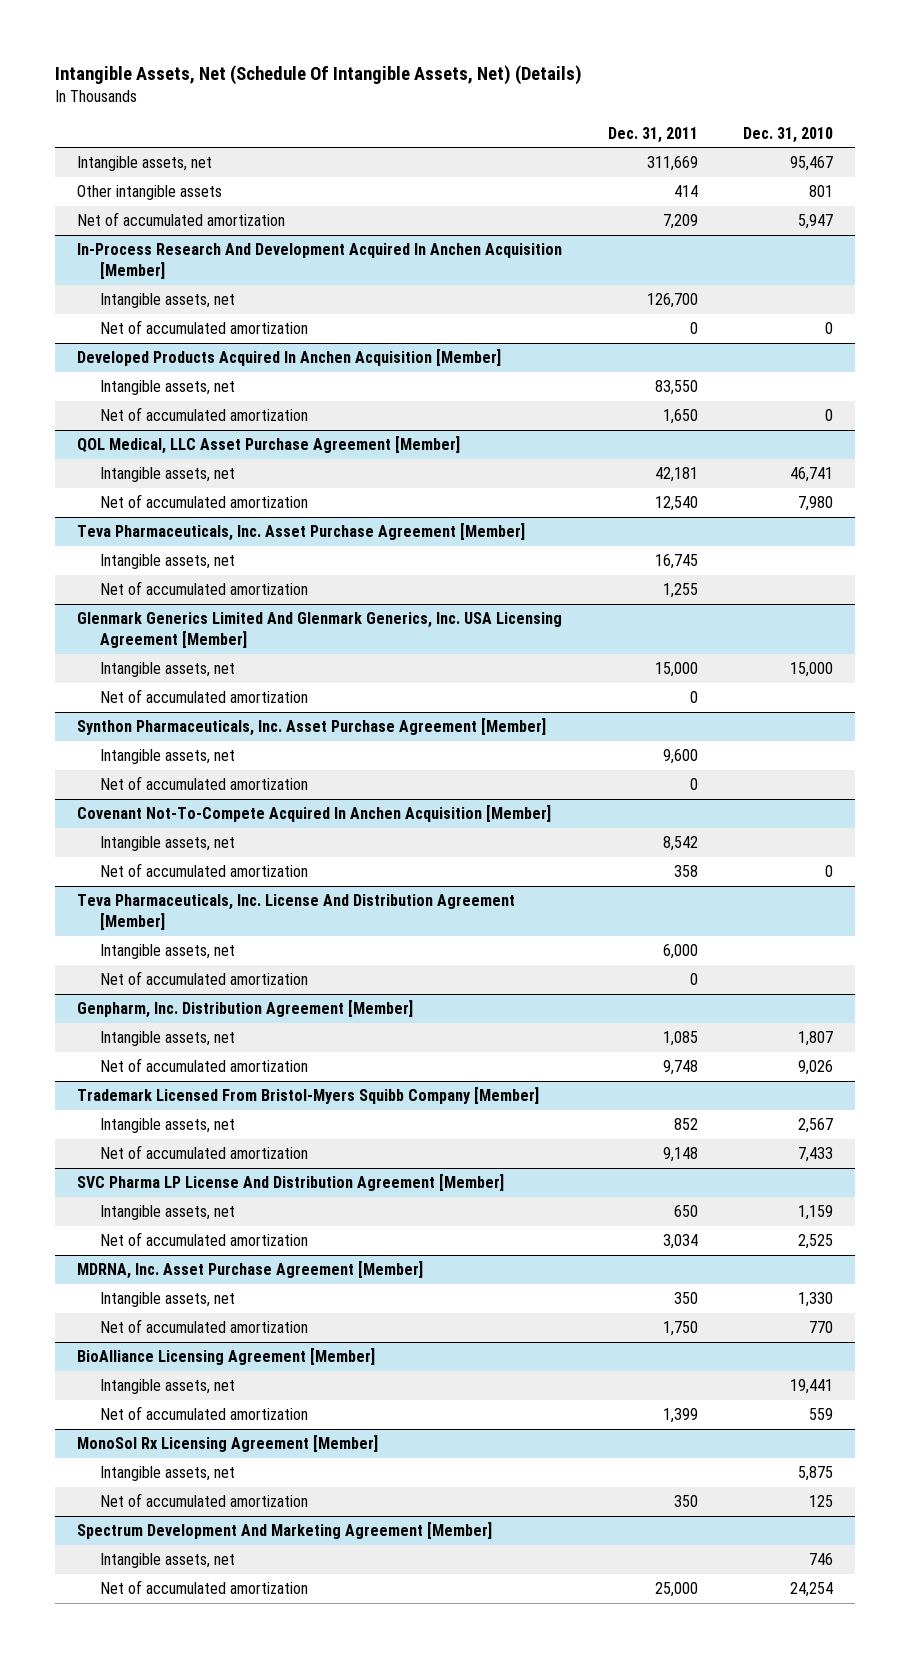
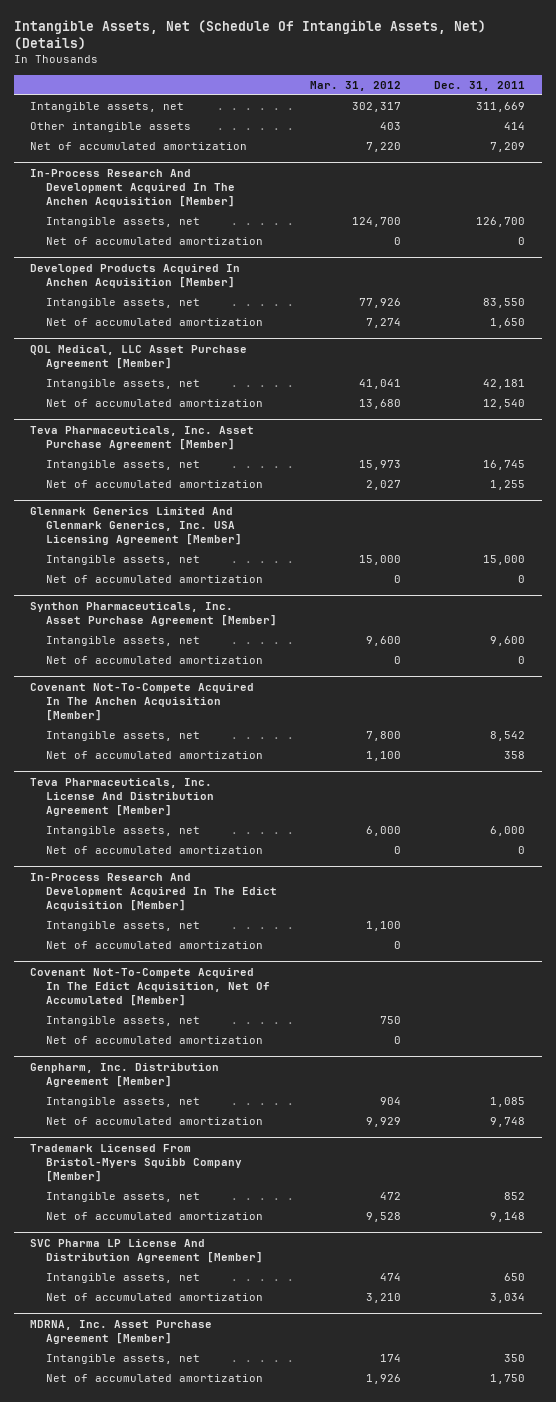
- | Dec. 31, 2011 | Dec. 31, 2010
+ | Mar. 31, 2012 | Dec. 31, 2011
- In-Process Research And Development Acquired In Anchen Acquisition [Member]
+ In-Process Research And Development Acquired In The Anchen Acquisition [Member]
- Covenant Not-To-Compete Acquired In Anchen Acquisition [Member]
+ Covenant Not-To-Compete Acquired In The Anchen Acquisition [Member]
+ In-Process Research And Development Acquired In The Edict Acquisition [Member]
+ Intangible assets, net | 1,100 |
+ Net of accumulated amortization | 0 |
+ Covenant Not-To-Compete Acquired In The Edict Acquisition, Net Of Accumulated [Member]
+ Intangible assets, net | 750 |
+ Net of accumulated amortization | 0 |
- BioAlliance Licensing Agreement [Member]
- Intangible assets, net | | 19,441
- Net of accumulated amortization | 1,399 | 559
- MonoSol Rx Licensing Agreement [Member]
- Intangible assets, net | | 5,875
- Net of accumulated amortization | 350 | 125
- Spectrum Development And Marketing Agreement [Member]
- Intangible assets, net | | 746
- Net of accumulated amortization | 25,000 | 24,254

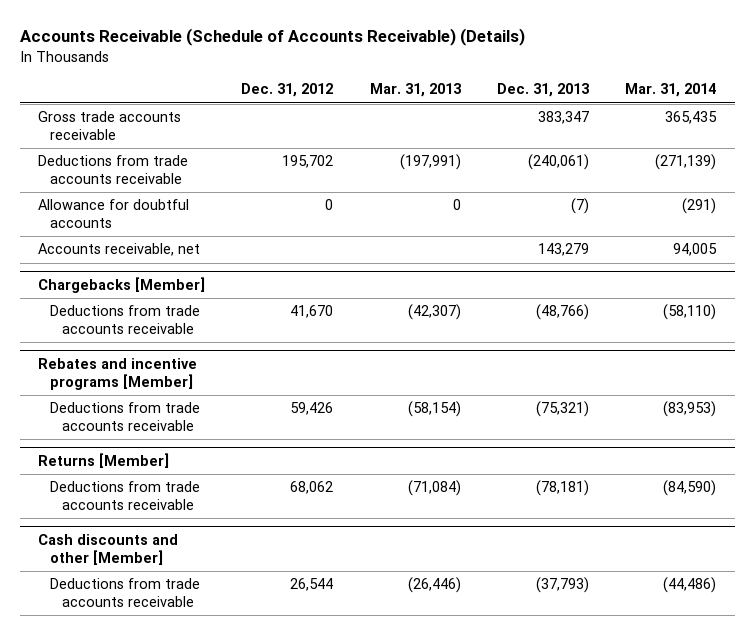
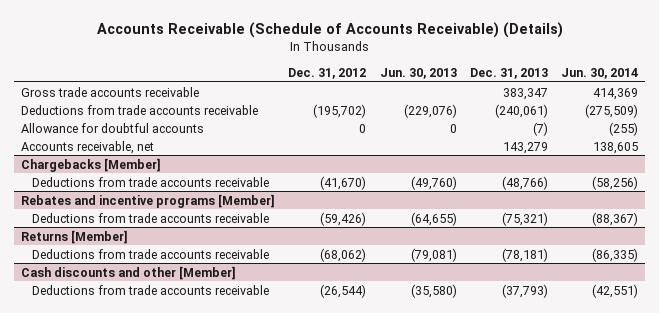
- | Dec. 31, 2012 | Mar. 31, 2013 | Dec. 31, 2013 | Mar. 31, 2014
+ | Dec. 31, 2012 | Jun. 30, 2013 | Dec. 31, 2013 | Jun. 30, 2014
- Deductions from trade accounts receivable | 195,702 | (197,991) | (240,061) | (271,139)
+ Deductions from trade accounts receivable | (195,702) | (229,076) | (240,061) | (275,509)
@ Chargebacks [Member]
- Deductions from trade accounts receivable | 41,670 | (42,307) | (48,766) | (58,110)
+ Deductions from trade accounts receivable | (41,670) | (49,760) | (48,766) | (58,256)
@ Rebates and incentive programs [Member]
- Deductions from trade accounts receivable | 59,426 | (58,154) | (75,321) | (83,953)
+ Deductions from trade accounts receivable | (59,426) | (64,655) | (75,321) | (88,367)
@ Returns [Member]
- Deductions from trade accounts receivable | 68,062 | (71,084) | (78,181) | (84,590)
+ Deductions from trade accounts receivable | (68,062) | (79,081) | (78,181) | (86,335)
@ Cash discounts and other [Member]
- Deductions from trade accounts receivable | 26,544 | (26,446) | (37,793) | (44,486)
+ Deductions from trade accounts receivable | (26,544) | (35,580) | (37,793) | (42,551)

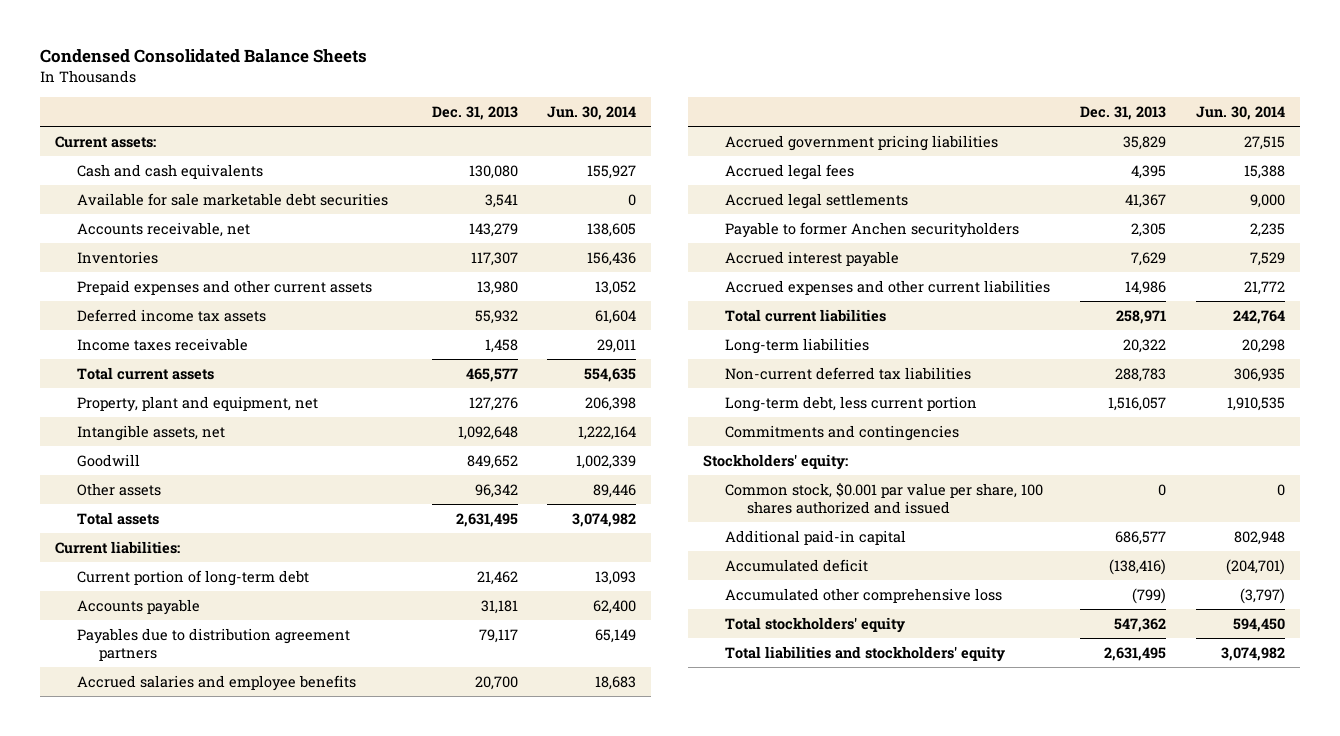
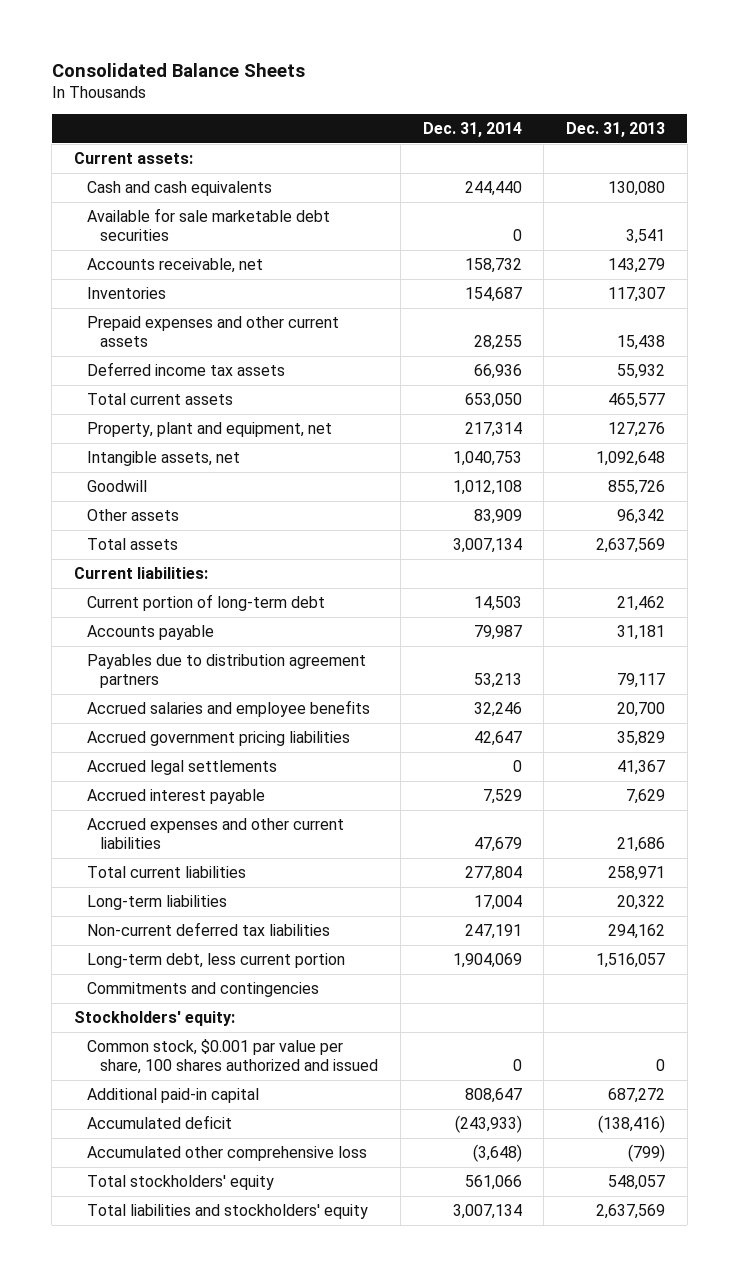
- Condensed Consolidated Balance Sheets
+ Consolidated Balance Sheets
- | Dec. 31, 2013 | Jun. 30, 2014
+ | Dec. 31, 2014 | Dec. 31, 2013
- Prepaid expenses and other current assets | 13,980 | 13,052
+ Prepaid expenses and other current assets | 28,255 | 15,438
- Income taxes receivable | 1,458 | 29,011
- Goodwill | 849,652 | 1,002,339
+ Goodwill | 1,012,108 | 855,726
- Total assets | 2,631,495 | 3,074,982
+ Total assets | 3,007,134 | 2,637,569
- Accrued legal fees | 4,395 | 15,388
- Payable to former Anchen securityholders | 2,305 | 2,235
- Accrued expenses and other current liabilities | 14,986 | 21,772
+ Accrued expenses and other current liabilities | 47,679 | 21,686
- Non-current deferred tax liabilities | 288,783 | 306,935
+ Non-current deferred tax liabilities | 247,191 | 294,162
- Additional paid-in capital | 686,577 | 802,948
+ Additional paid-in capital | 808,647 | 687,272
- Total stockholders' equity | 547,362 | 594,450
- Total liabilities and stockholders' equity | 2,631,495 | 3,074,982
+ Total stockholders' equity | 561,066 | 548,057
+ Total liabilities and stockholders' equity | 3,007,134 | 2,637,569

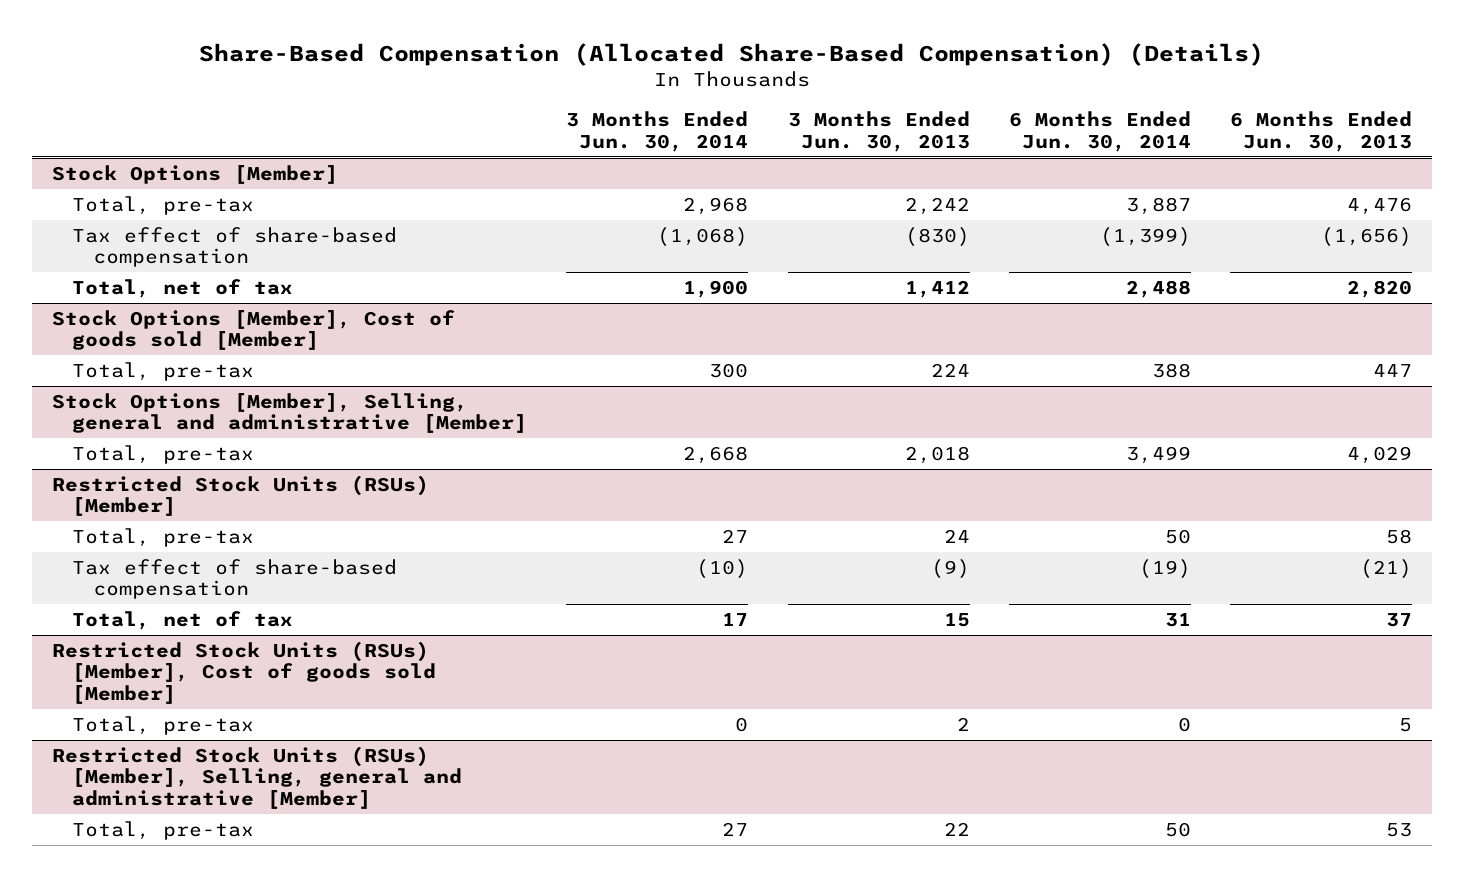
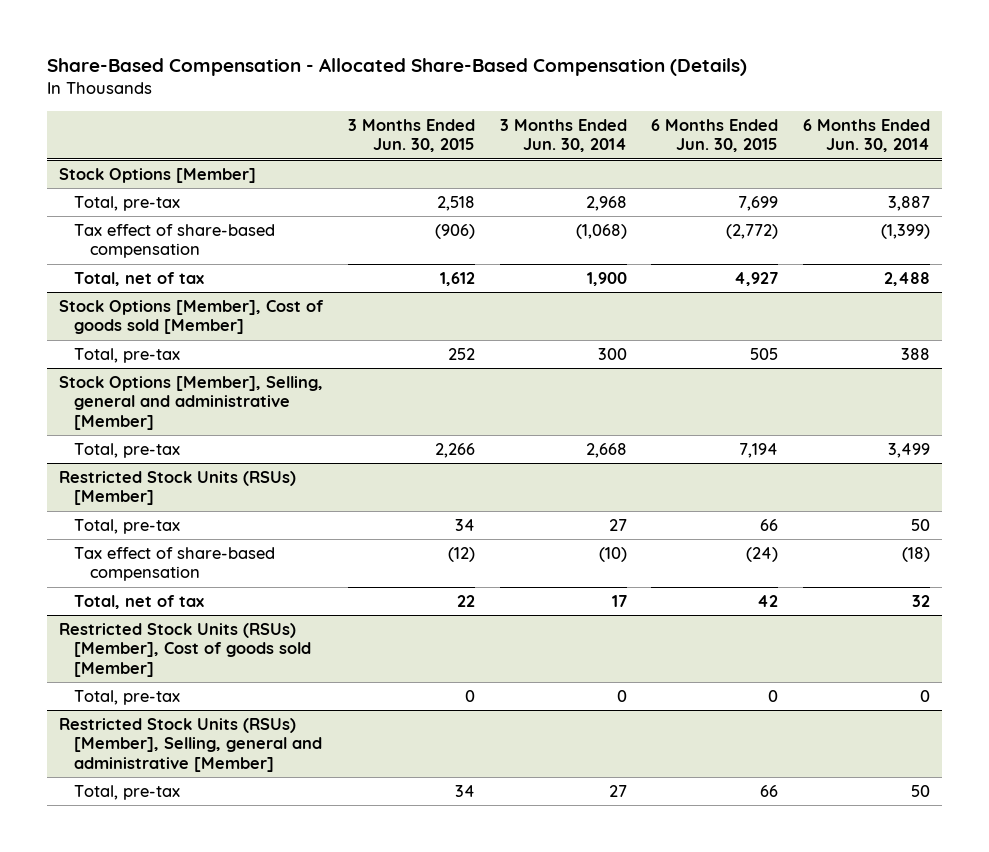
- Share-Based Compensation (Allocated Share-Based Compensation) (Details)
+ Share-Based Compensation - Allocated Share-Based Compensation (Details)
- | 3 Months Ended Jun. 30, 2014 | 3 Months Ended Jun. 30, 2013 | 6 Months Ended Jun. 30, 2014 | 6 Months Ended Jun. 30, 2013
+ | 3 Months Ended Jun. 30, 2015 | 3 Months Ended Jun. 30, 2014 | 6 Months Ended Jun. 30, 2015 | 6 Months Ended Jun. 30, 2014
@ Restricted Stock Units (RSUs) [Member]
- Tax effect of share-based compensation | (10) | (9) | (19) | (21)
- Total, net of tax | 17 | 15 | 31 | 37
+ Tax effect of share-based compensation | (12) | (10) | (24) | (18)
+ Total, net of tax | 22 | 17 | 42 | 32

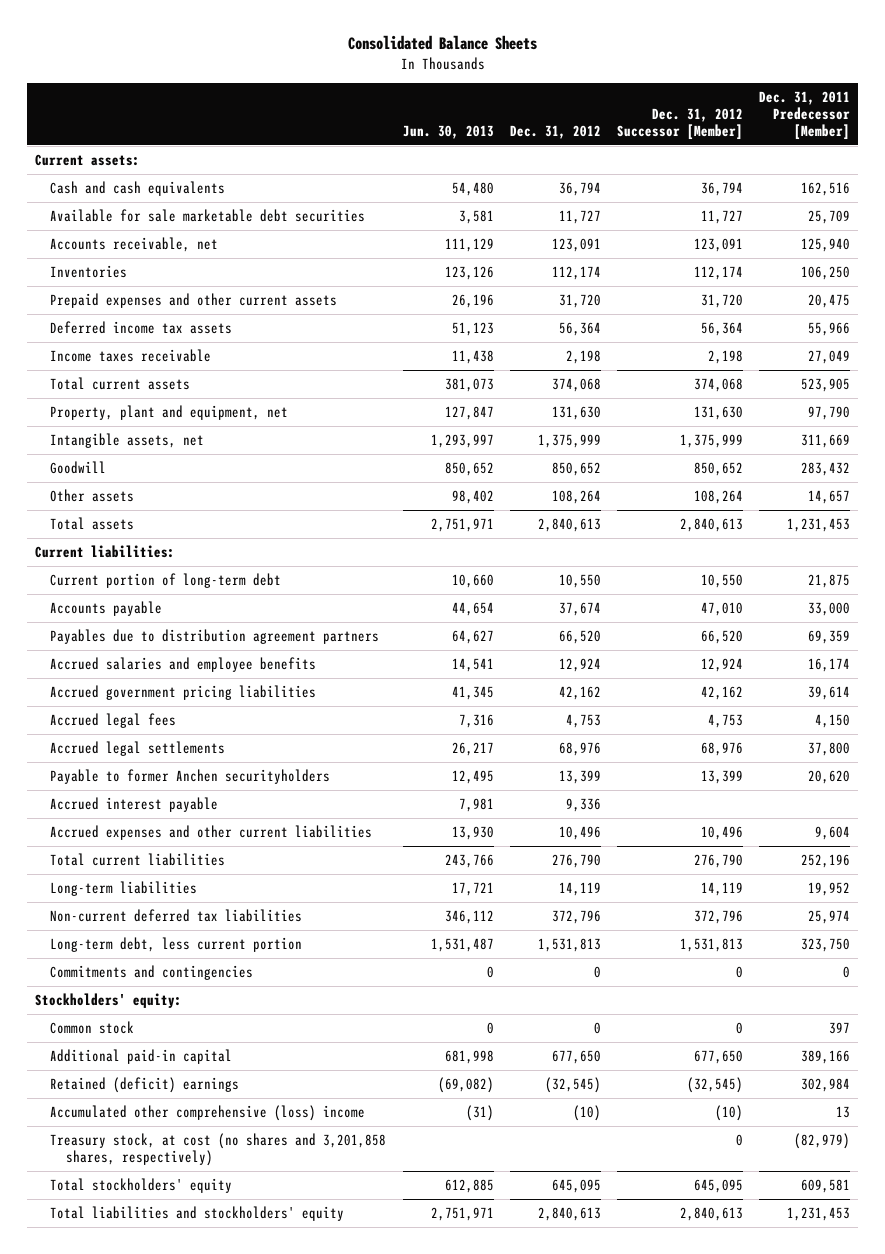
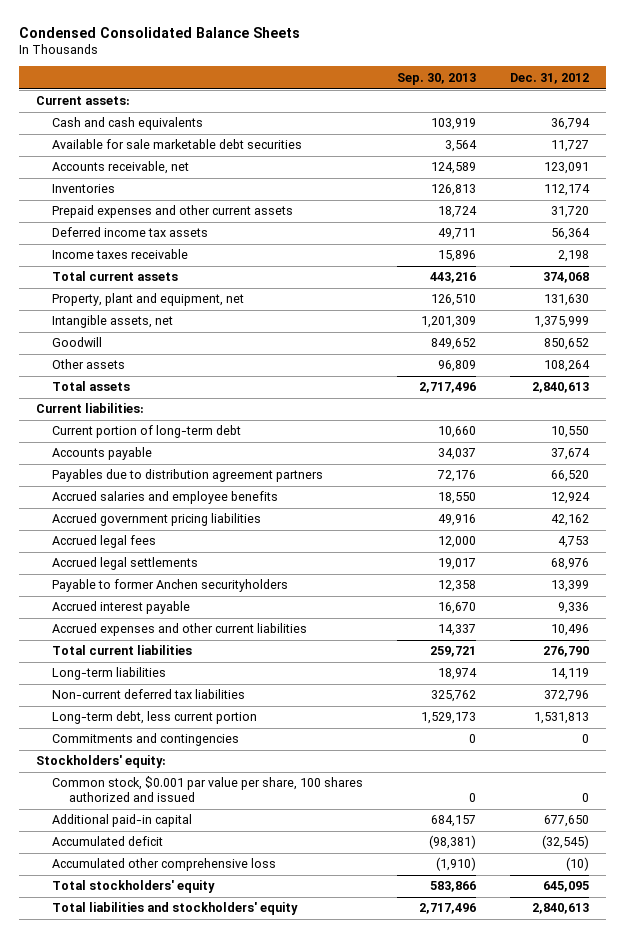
- Consolidated Balance Sheets
+ Condensed Consolidated Balance Sheets
- | Jun. 30, 2013 | Dec. 31, 2012 | Dec. 31, 2012 Successor [Member] | Dec. 31, 2011 Predecessor [Member]
+ | Sep. 30, 2013 | Dec. 31, 2012
- Common stock | 0 | 0 | 0 | 397
+ Common stock, $0.001 par value per share, 100 shares authorized and issued | 0 | 0
- Retained (deficit) earnings | (69,082) | (32,545) | (32,545) | 302,984
- Accumulated other comprehensive (loss) income | (31) | (10) | (10) | 13
- Treasury stock, at cost (no shares and 3,201,858 shares, respectively) | | | 0 | (82,979)
+ Accumulated deficit | (98,381) | (32,545)
+ Accumulated other comprehensive loss | (1,910) | (10)

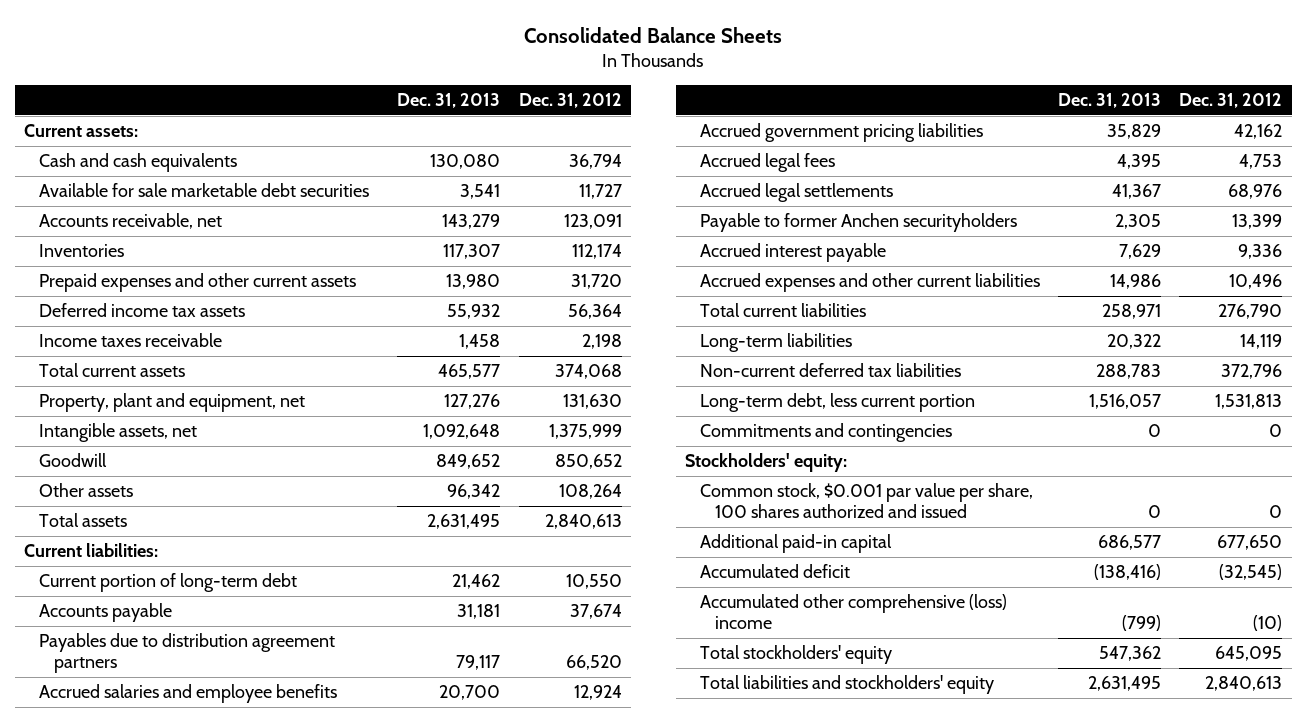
- Condensed Consolidated Balance Sheets
+ Consolidated Balance Sheets
- | Sep. 30, 2013 | Dec. 31, 2012
+ | Dec. 31, 2013 | Dec. 31, 2012
- Accumulated other comprehensive loss | (1,910) | (10)
+ Accumulated other comprehensive (loss) income | (799) | (10)

